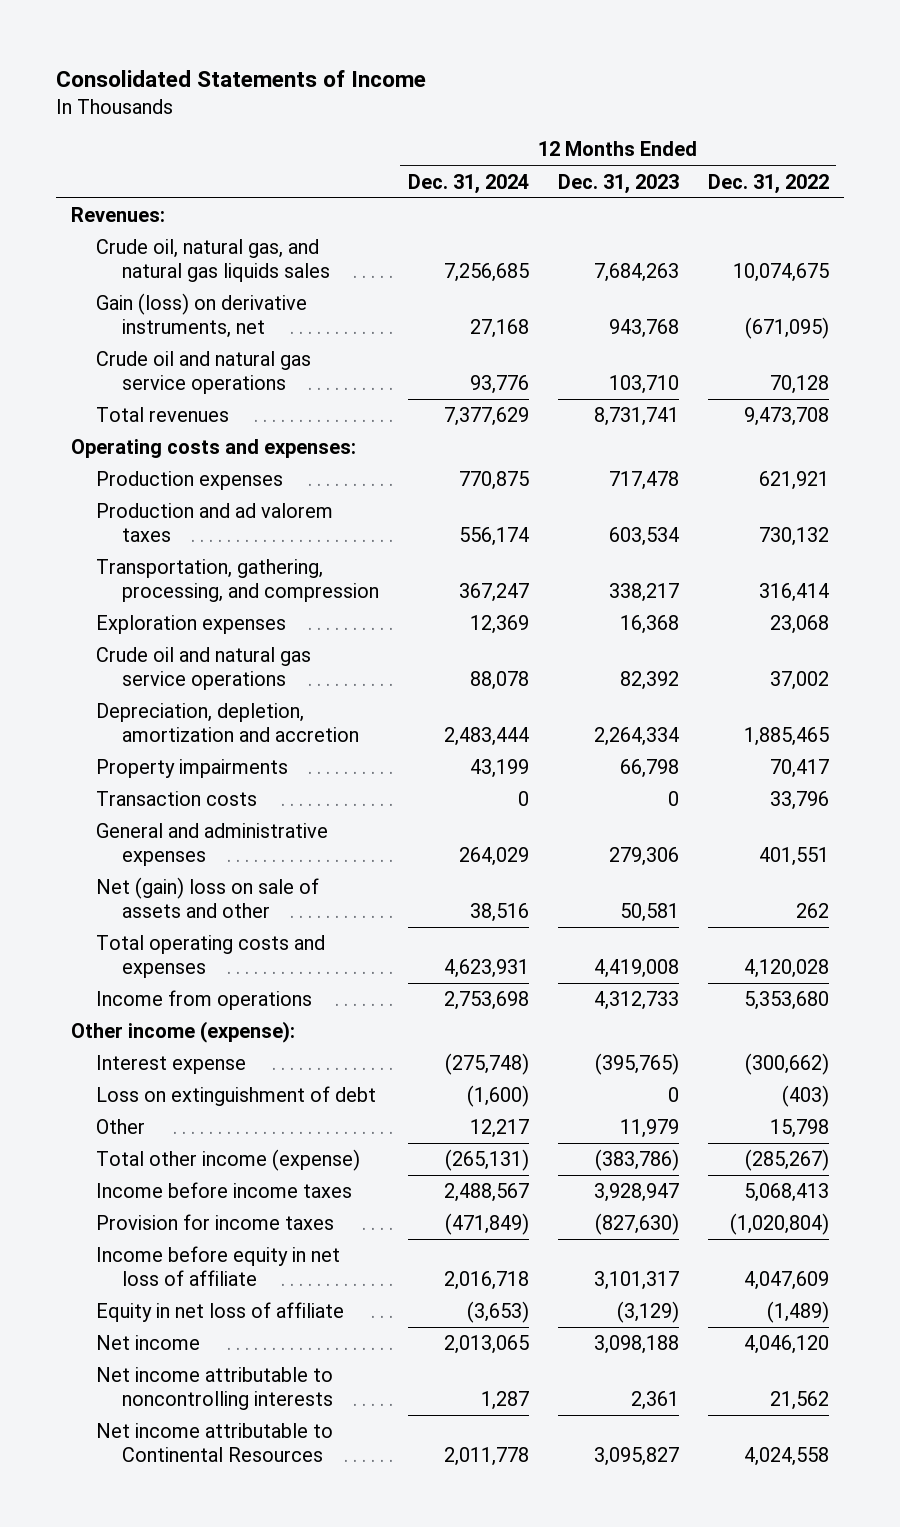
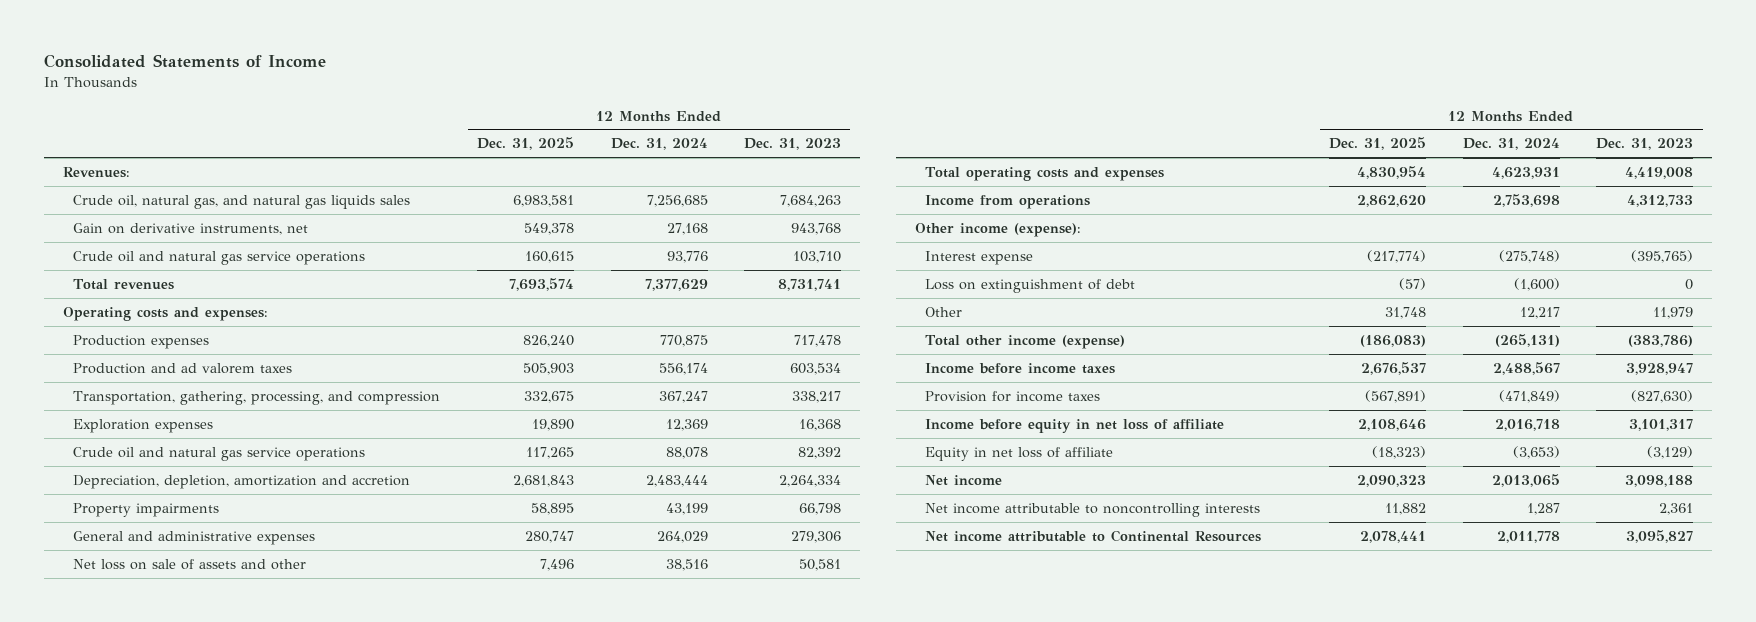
- | 12 Months Ended Dec. 31, 2024 | 12 Months Ended Dec. 31, 2023 | 12 Months Ended Dec. 31, 2022
+ | 12 Months Ended Dec. 31, 2025 | 12 Months Ended Dec. 31, 2024 | 12 Months Ended Dec. 31, 2023
- Gain (loss) on derivative instruments, net | 27,168 | 943,768 | (671,095)
+ Gain on derivative instruments, net | 549,378 | 27,168 | 943,768
- Transaction costs | 0 | 0 | 33,796
- Net (gain) loss on sale of assets and other | 38,516 | 50,581 | 262
+ Net loss on sale of assets and other | 7,496 | 38,516 | 50,581

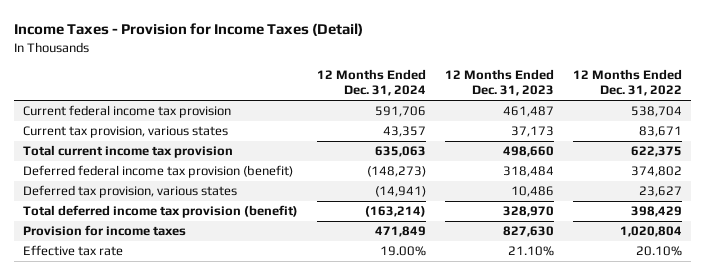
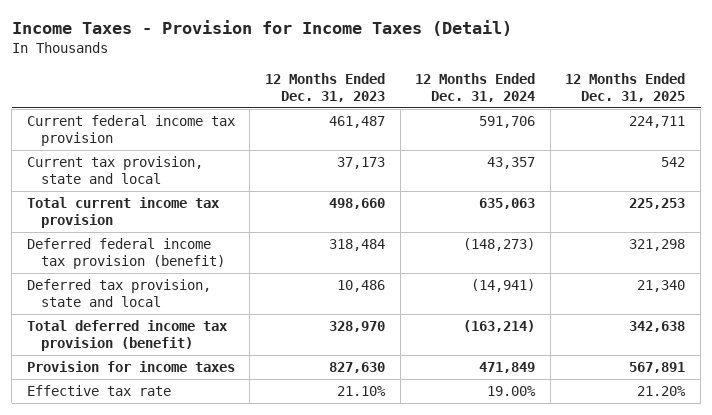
- | 12 Months Ended Dec. 31, 2024 | 12 Months Ended Dec. 31, 2023 | 12 Months Ended Dec. 31, 2022
+ | 12 Months Ended Dec. 31, 2023 | 12 Months Ended Dec. 31, 2024 | 12 Months Ended Dec. 31, 2025
- Current tax provision, various states | 43,357 | 37,173 | 83,671
+ Current tax provision, state and local | 37,173 | 43,357 | 542
- Deferred tax provision, various states | (14,941) | 10,486 | 23,627
+ Deferred tax provision, state and local | 10,486 | (14,941) | 21,340

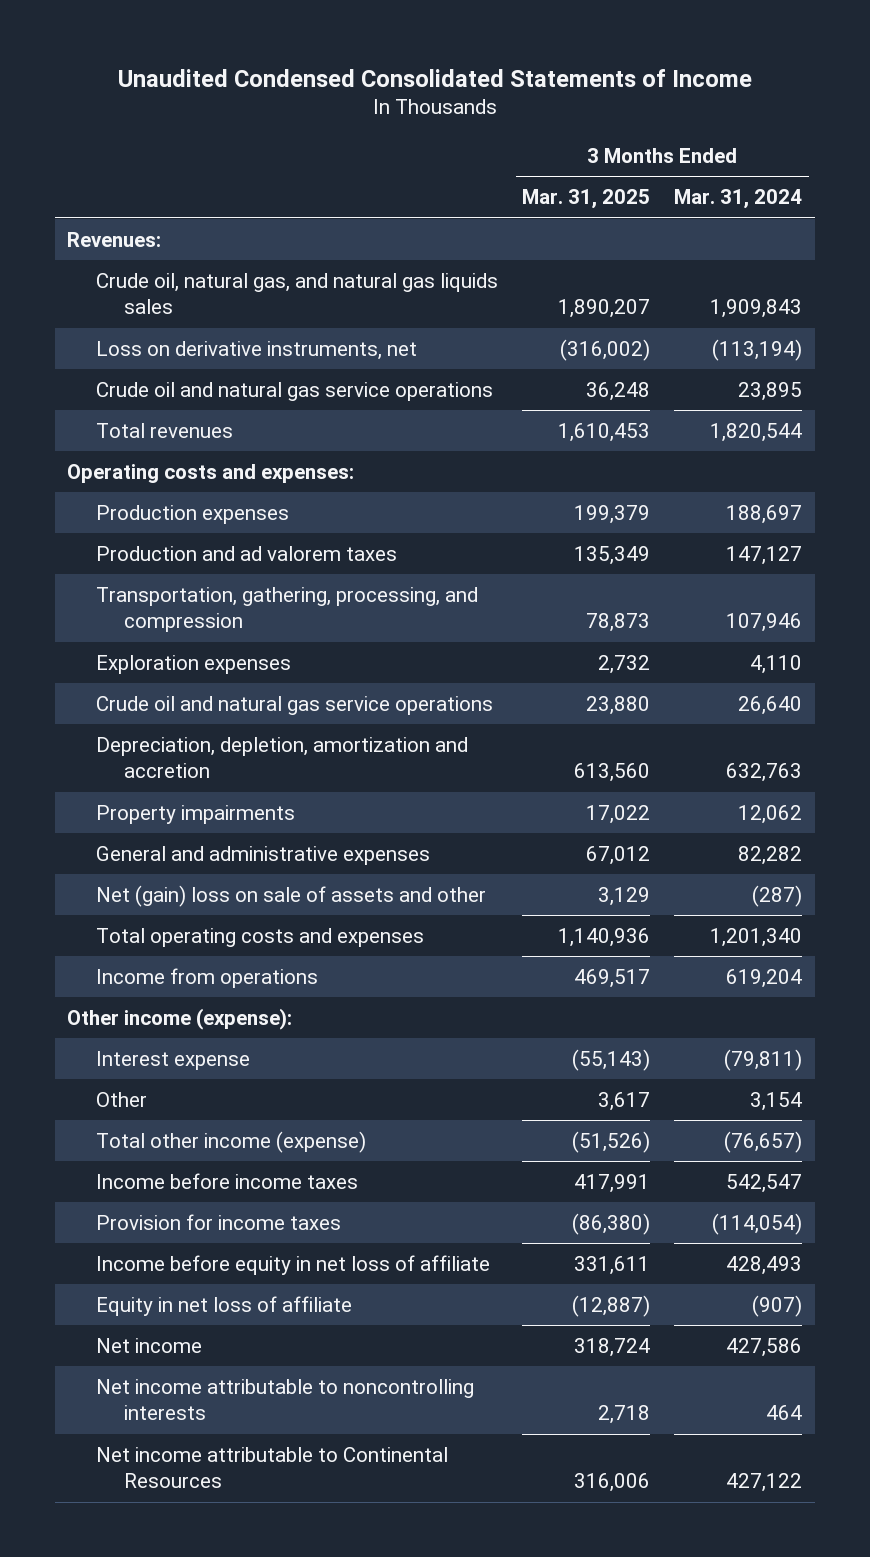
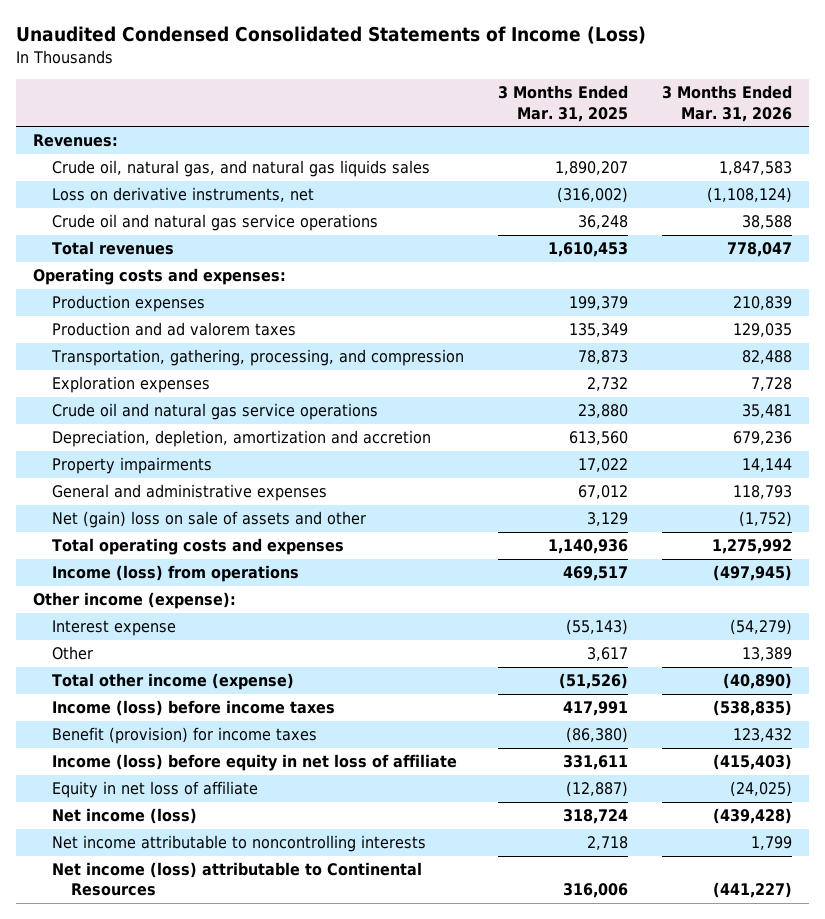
- Unaudited Condensed Consolidated Statements of Income
+ Unaudited Condensed Consolidated Statements of Income (Loss)
- | 3 Months Ended Mar. 31, 2025 | 3 Months Ended Mar. 31, 2024
+ | 3 Months Ended Mar. 31, 2025 | 3 Months Ended Mar. 31, 2026
- Income from operations | 469,517 | 619,204
+ Income (loss) from operations | 469,517 | (497,945)
- Income before income taxes | 417,991 | 542,547
- Provision for income taxes | (86,380) | (114,054)
- Income before equity in net loss of affiliate | 331,611 | 428,493
+ Income (loss) before income taxes | 417,991 | (538,835)
+ Benefit (provision) for income taxes | (86,380) | 123,432
+ Income (loss) before equity in net loss of affiliate | 331,611 | (415,403)
- Net income | 318,724 | 427,586
+ Net income (loss) | 318,724 | (439,428)
- Net income attributable to Continental Resources | 316,006 | 427,122
+ Net income (loss) attributable to Continental Resources | 316,006 | (441,227)

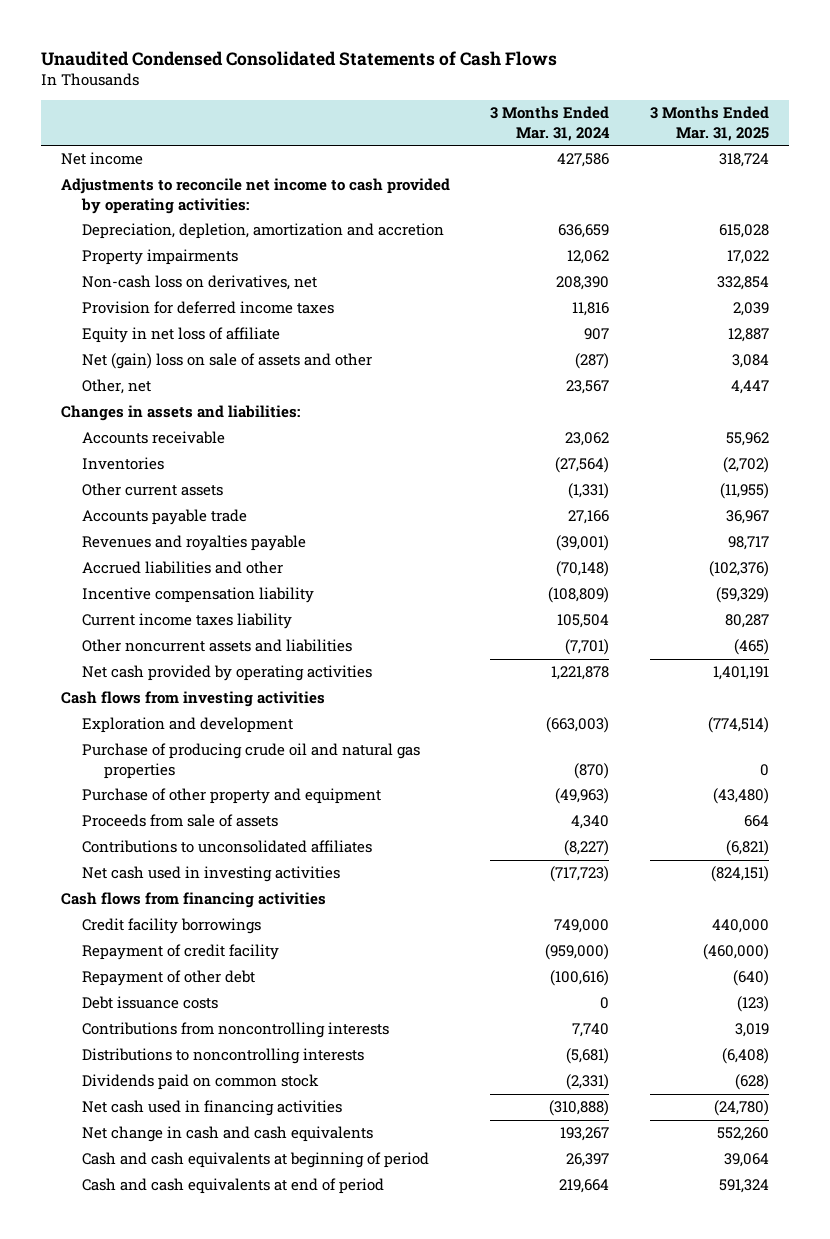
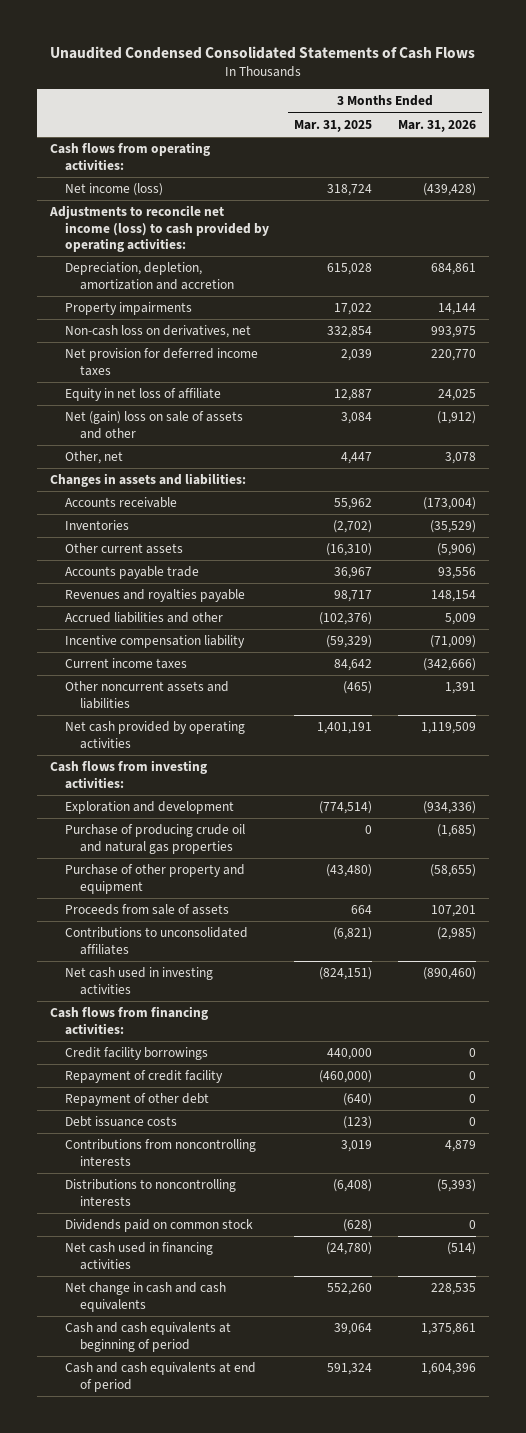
- | 3 Months Ended Mar. 31, 2024 | 3 Months Ended Mar. 31, 2025
+ | 3 Months Ended Mar. 31, 2025 | 3 Months Ended Mar. 31, 2026
- Net income | 427,586 | 318,724
- Adjustments to reconcile net income to cash provided by operating activities:
+ Cash flows from operating activities:
+ Net income (loss) | 318,724 | (439,428)
+ Adjustments to reconcile net income (loss) to cash provided by operating activities:
- Provision for deferred income taxes | 11,816 | 2,039
+ Net provision for deferred income taxes | 2,039 | 220,770
- Other current assets | (1,331) | (11,955)
+ Other current assets | (16,310) | (5,906)
- Current income taxes liability | 105,504 | 80,287
+ Current income taxes | 84,642 | (342,666)
- Cash flows from investing activities
+ Cash flows from investing activities:
- Cash flows from financing activities
+ Cash flows from financing activities:

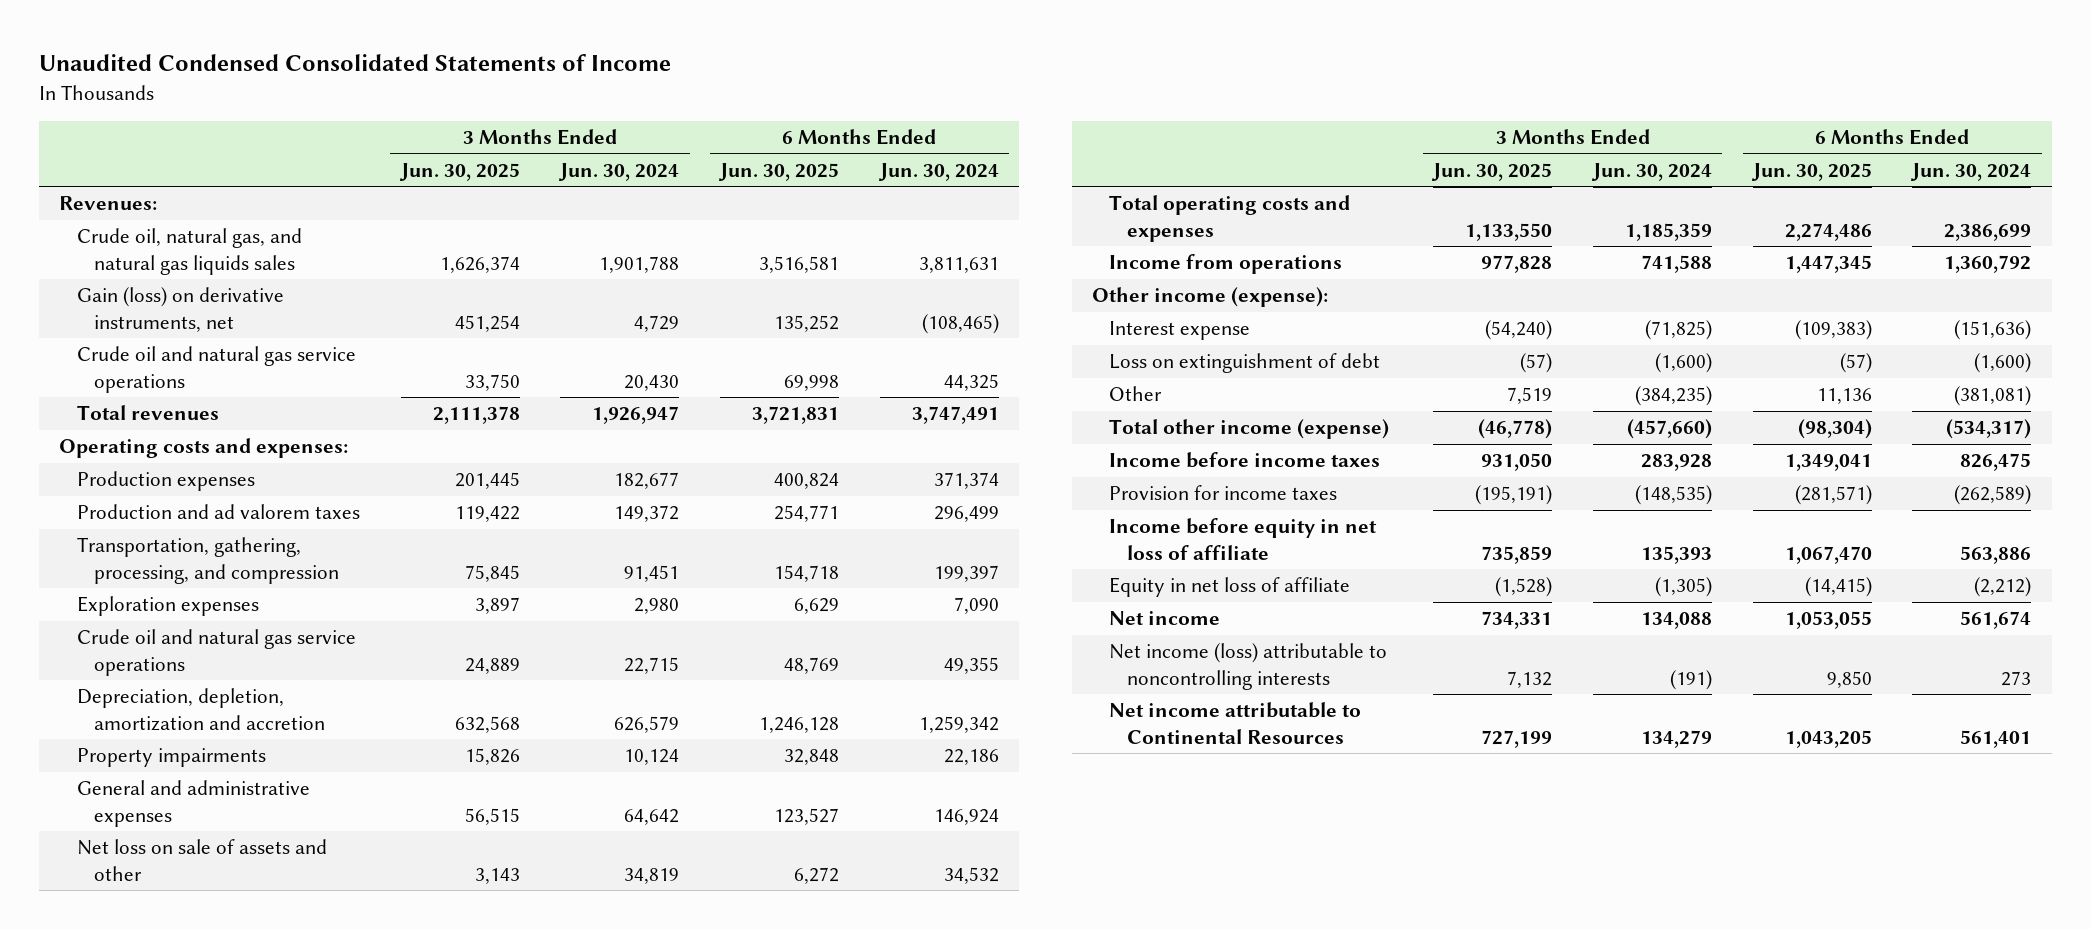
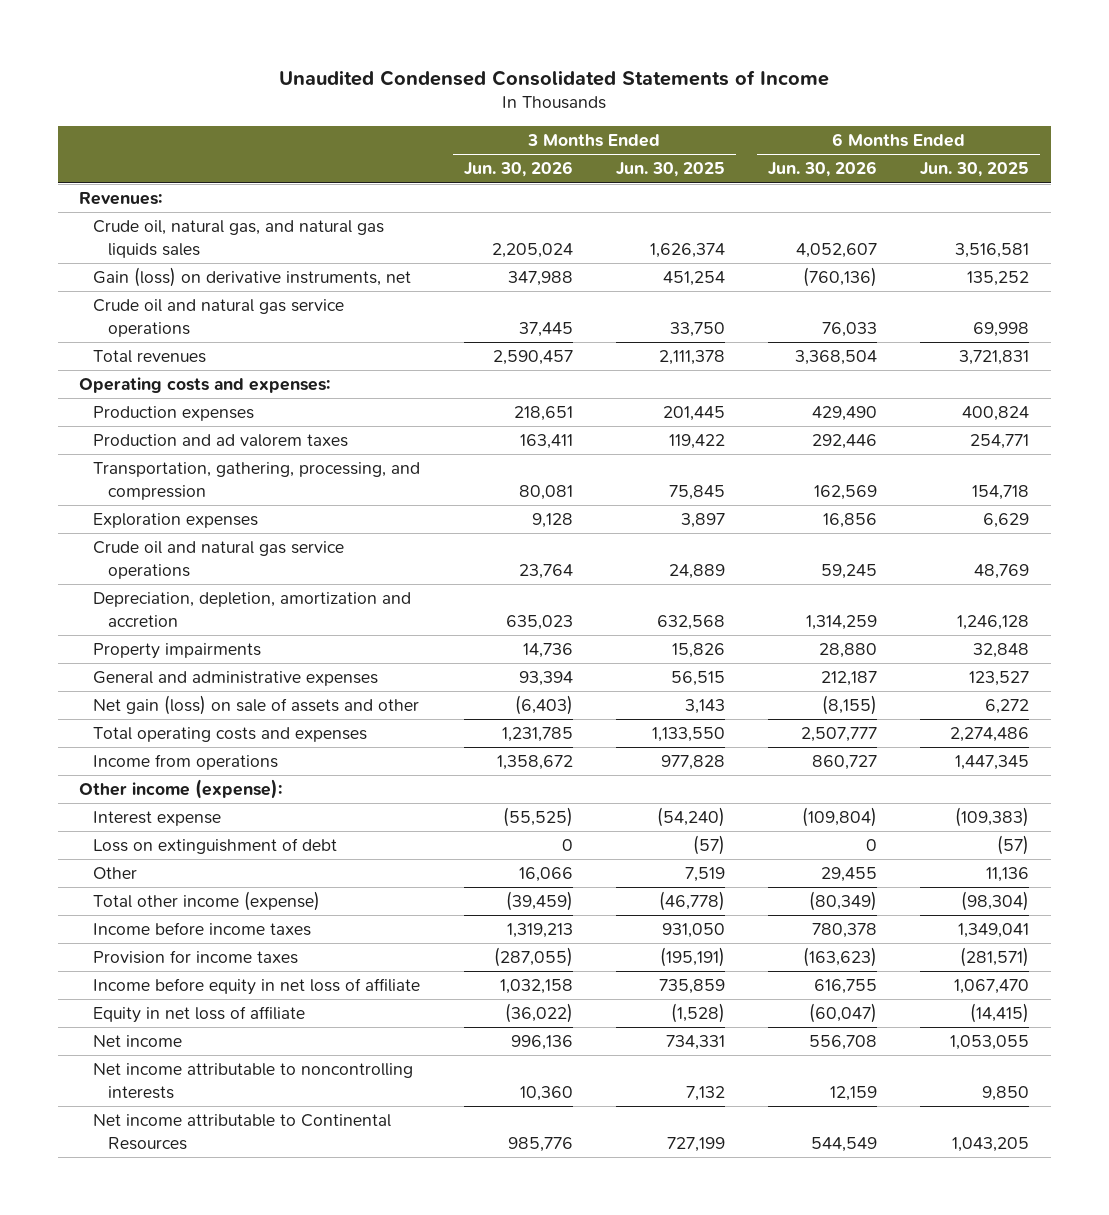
- | 3 Months Ended Jun. 30, 2025 | 3 Months Ended Jun. 30, 2024 | 6 Months Ended Jun. 30, 2025 | 6 Months Ended Jun. 30, 2024
+ | 3 Months Ended Jun. 30, 2026 | 3 Months Ended Jun. 30, 2025 | 6 Months Ended Jun. 30, 2026 | 6 Months Ended Jun. 30, 2025
- Net loss on sale of assets and other | 3,143 | 34,819 | 6,272 | 34,532
+ Net gain (loss) on sale of assets and other | (6,403) | 3,143 | (8,155) | 6,272
- Net income (loss) attributable to noncontrolling interests | 7,132 | (191) | 9,850 | 273
+ Net income attributable to noncontrolling interests | 10,360 | 7,132 | 12,159 | 9,850

